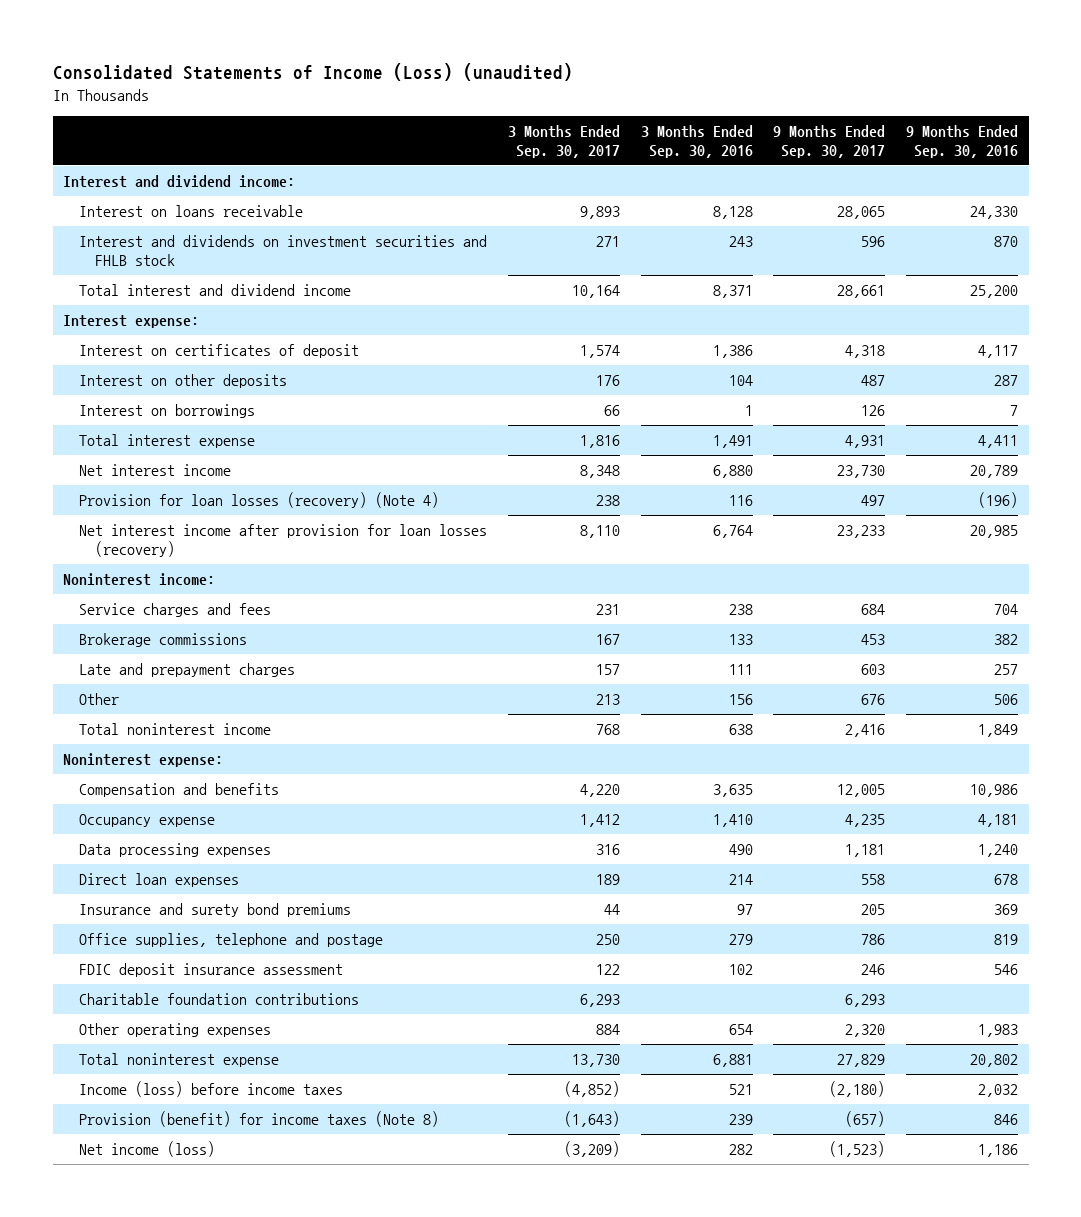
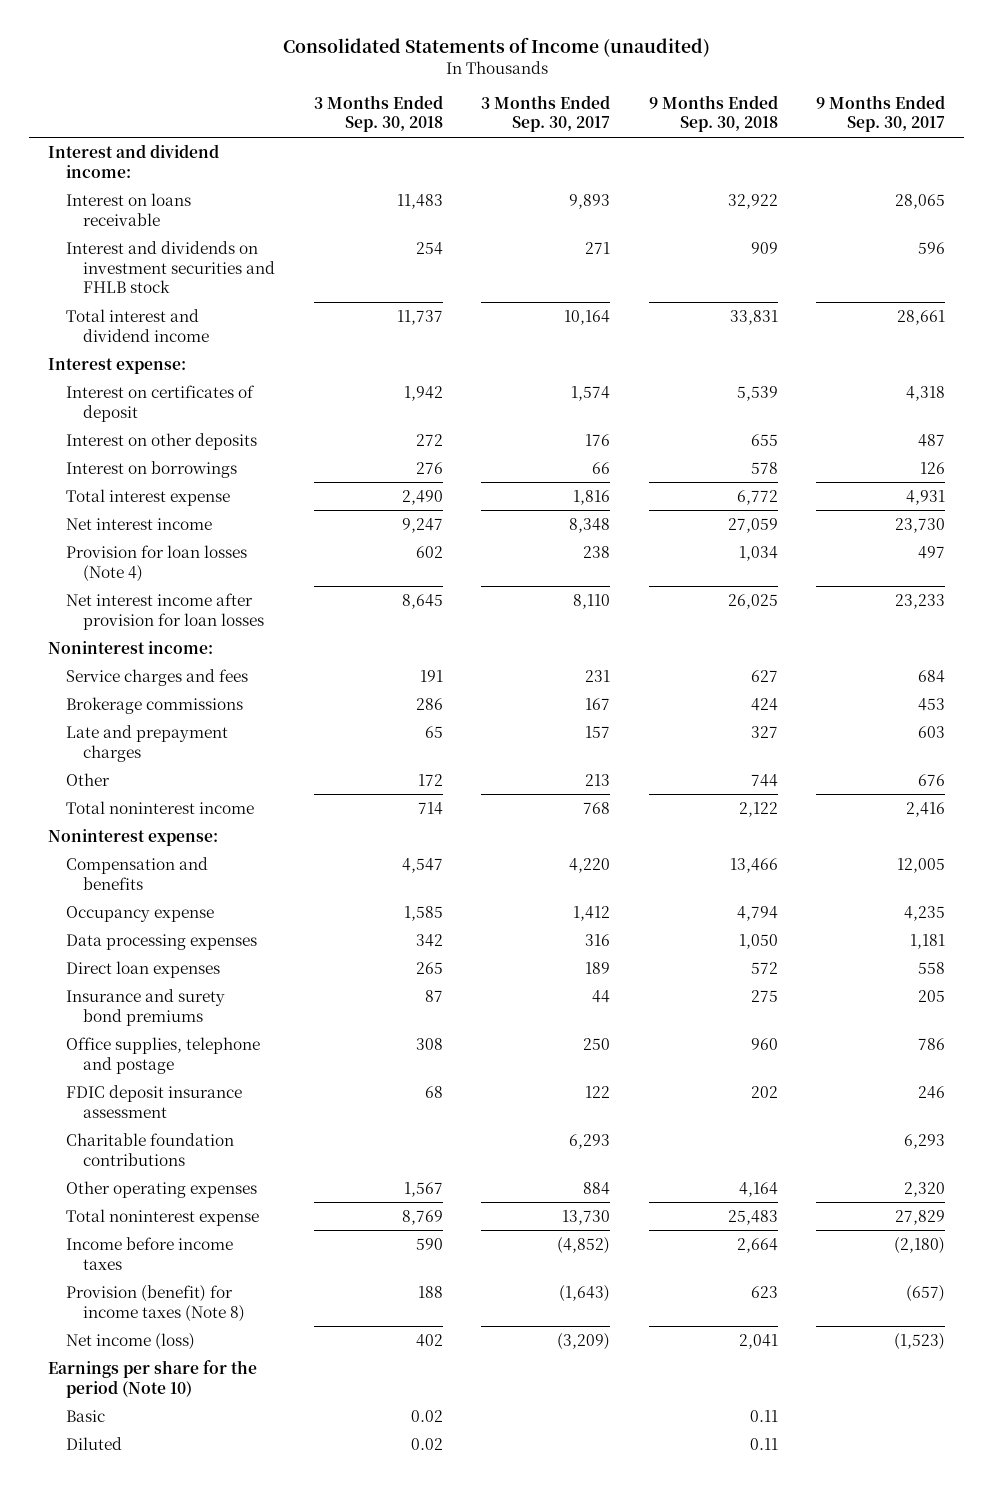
- Consolidated Statements of Income (Loss) (unaudited)
+ Consolidated Statements of Income (unaudited)
- | 3 Months Ended Sep. 30, 2017 | 3 Months Ended Sep. 30, 2016 | 9 Months Ended Sep. 30, 2017 | 9 Months Ended Sep. 30, 2016
+ | 3 Months Ended Sep. 30, 2018 | 3 Months Ended Sep. 30, 2017 | 9 Months Ended Sep. 30, 2018 | 9 Months Ended Sep. 30, 2017
- Provision for loan losses (recovery) (Note 4) | 238 | 116 | 497 | (196)
- Net interest income after provision for loan losses (recovery) | 8,110 | 6,764 | 23,233 | 20,985
+ Provision for loan losses (Note 4) | 602 | 238 | 1,034 | 497
+ Net interest income after provision for loan losses | 8,645 | 8,110 | 26,025 | 23,233
- Income (loss) before income taxes | (4,852) | 521 | (2,180) | 2,032
+ Income before income taxes | 590 | (4,852) | 2,664 | (2,180)
+ Earnings per share for the period (Note 10)
+ Basic | 0.02 | | 0.11 |
+ Diluted | 0.02 | | 0.11 |

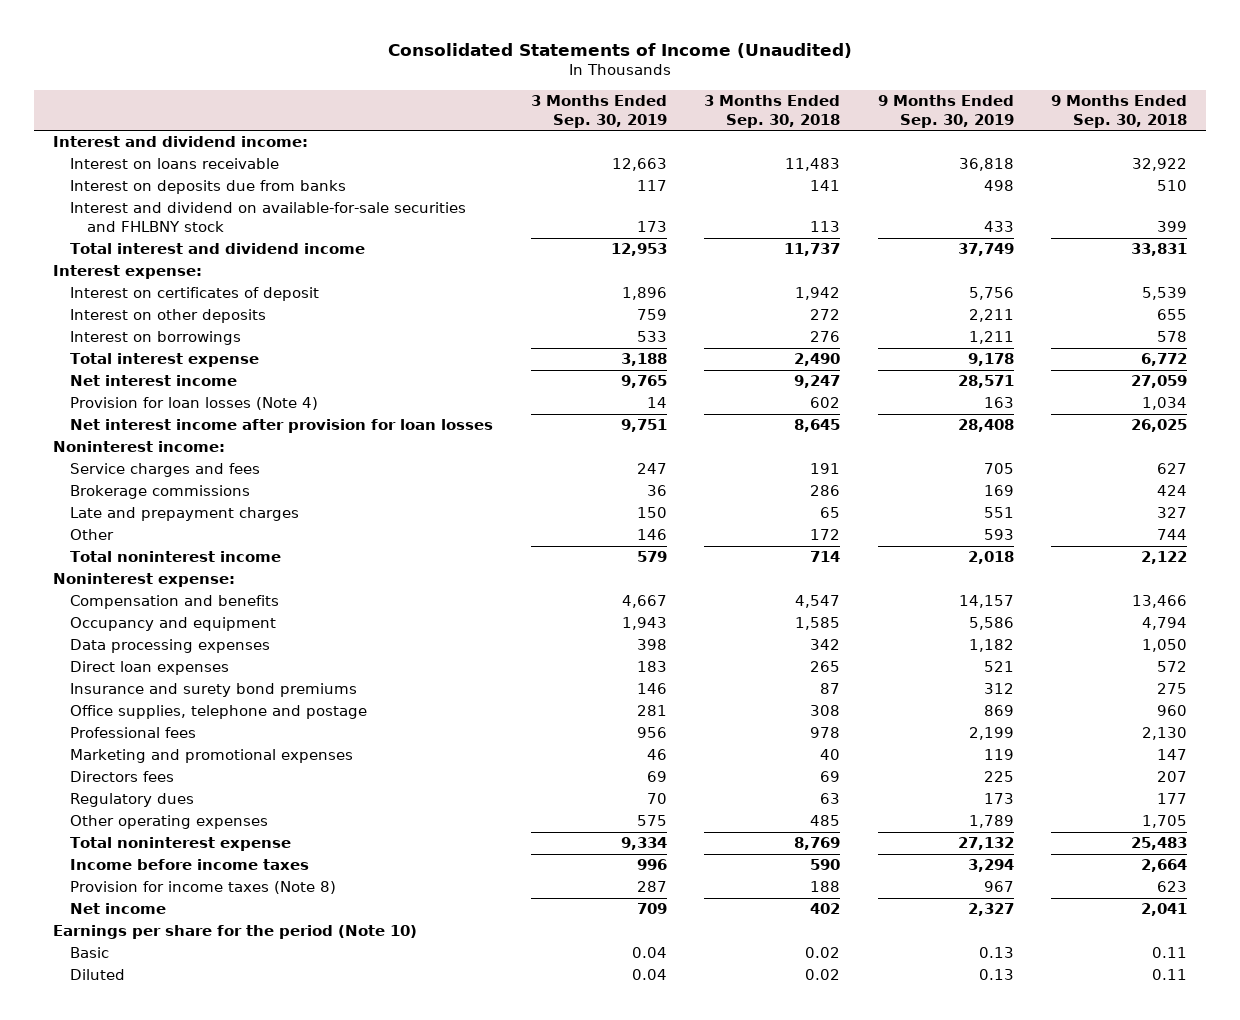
- Consolidated Statements of Income (unaudited)
+ Consolidated Statements of Income (Unaudited)
- | 3 Months Ended Sep. 30, 2018 | 3 Months Ended Sep. 30, 2017 | 9 Months Ended Sep. 30, 2018 | 9 Months Ended Sep. 30, 2017
+ | 3 Months Ended Sep. 30, 2019 | 3 Months Ended Sep. 30, 2018 | 9 Months Ended Sep. 30, 2019 | 9 Months Ended Sep. 30, 2018
- Interest and dividends on investment securities and FHLB stock | 254 | 271 | 909 | 596
+ Interest on deposits due from banks | 117 | 141 | 498 | 510
+ Interest and dividend on available-for-sale securities and FHLBNY stock | 173 | 113 | 433 | 399
- Occupancy expense | 1,585 | 1,412 | 4,794 | 4,235
+ Occupancy and equipment | 1,943 | 1,585 | 5,586 | 4,794
- FDIC deposit insurance assessment | 68 | 122 | 202 | 246
- Charitable foundation contributions | | 6,293 | | 6,293
- Other operating expenses | 1,567 | 884 | 4,164 | 2,320
+ Professional fees | 956 | 978 | 2,199 | 2,130
+ Marketing and promotional expenses | 46 | 40 | 119 | 147
+ Directors fees | 69 | 69 | 225 | 207
+ Regulatory dues | 70 | 63 | 173 | 177
+ Other operating expenses | 575 | 485 | 1,789 | 1,705
- Provision (benefit) for income taxes (Note 8) | 188 | (1,643) | 623 | (657)
- Net income (loss) | 402 | (3,209) | 2,041 | (1,523)
+ Provision for income taxes (Note 8) | 287 | 188 | 967 | 623
+ Net income | 709 | 402 | 2,327 | 2,041

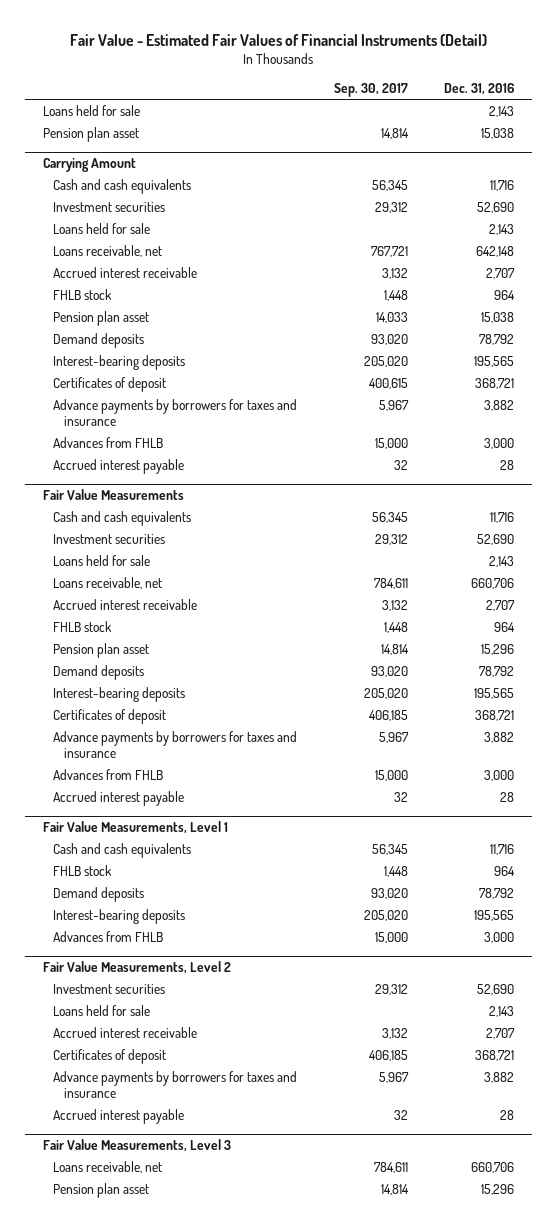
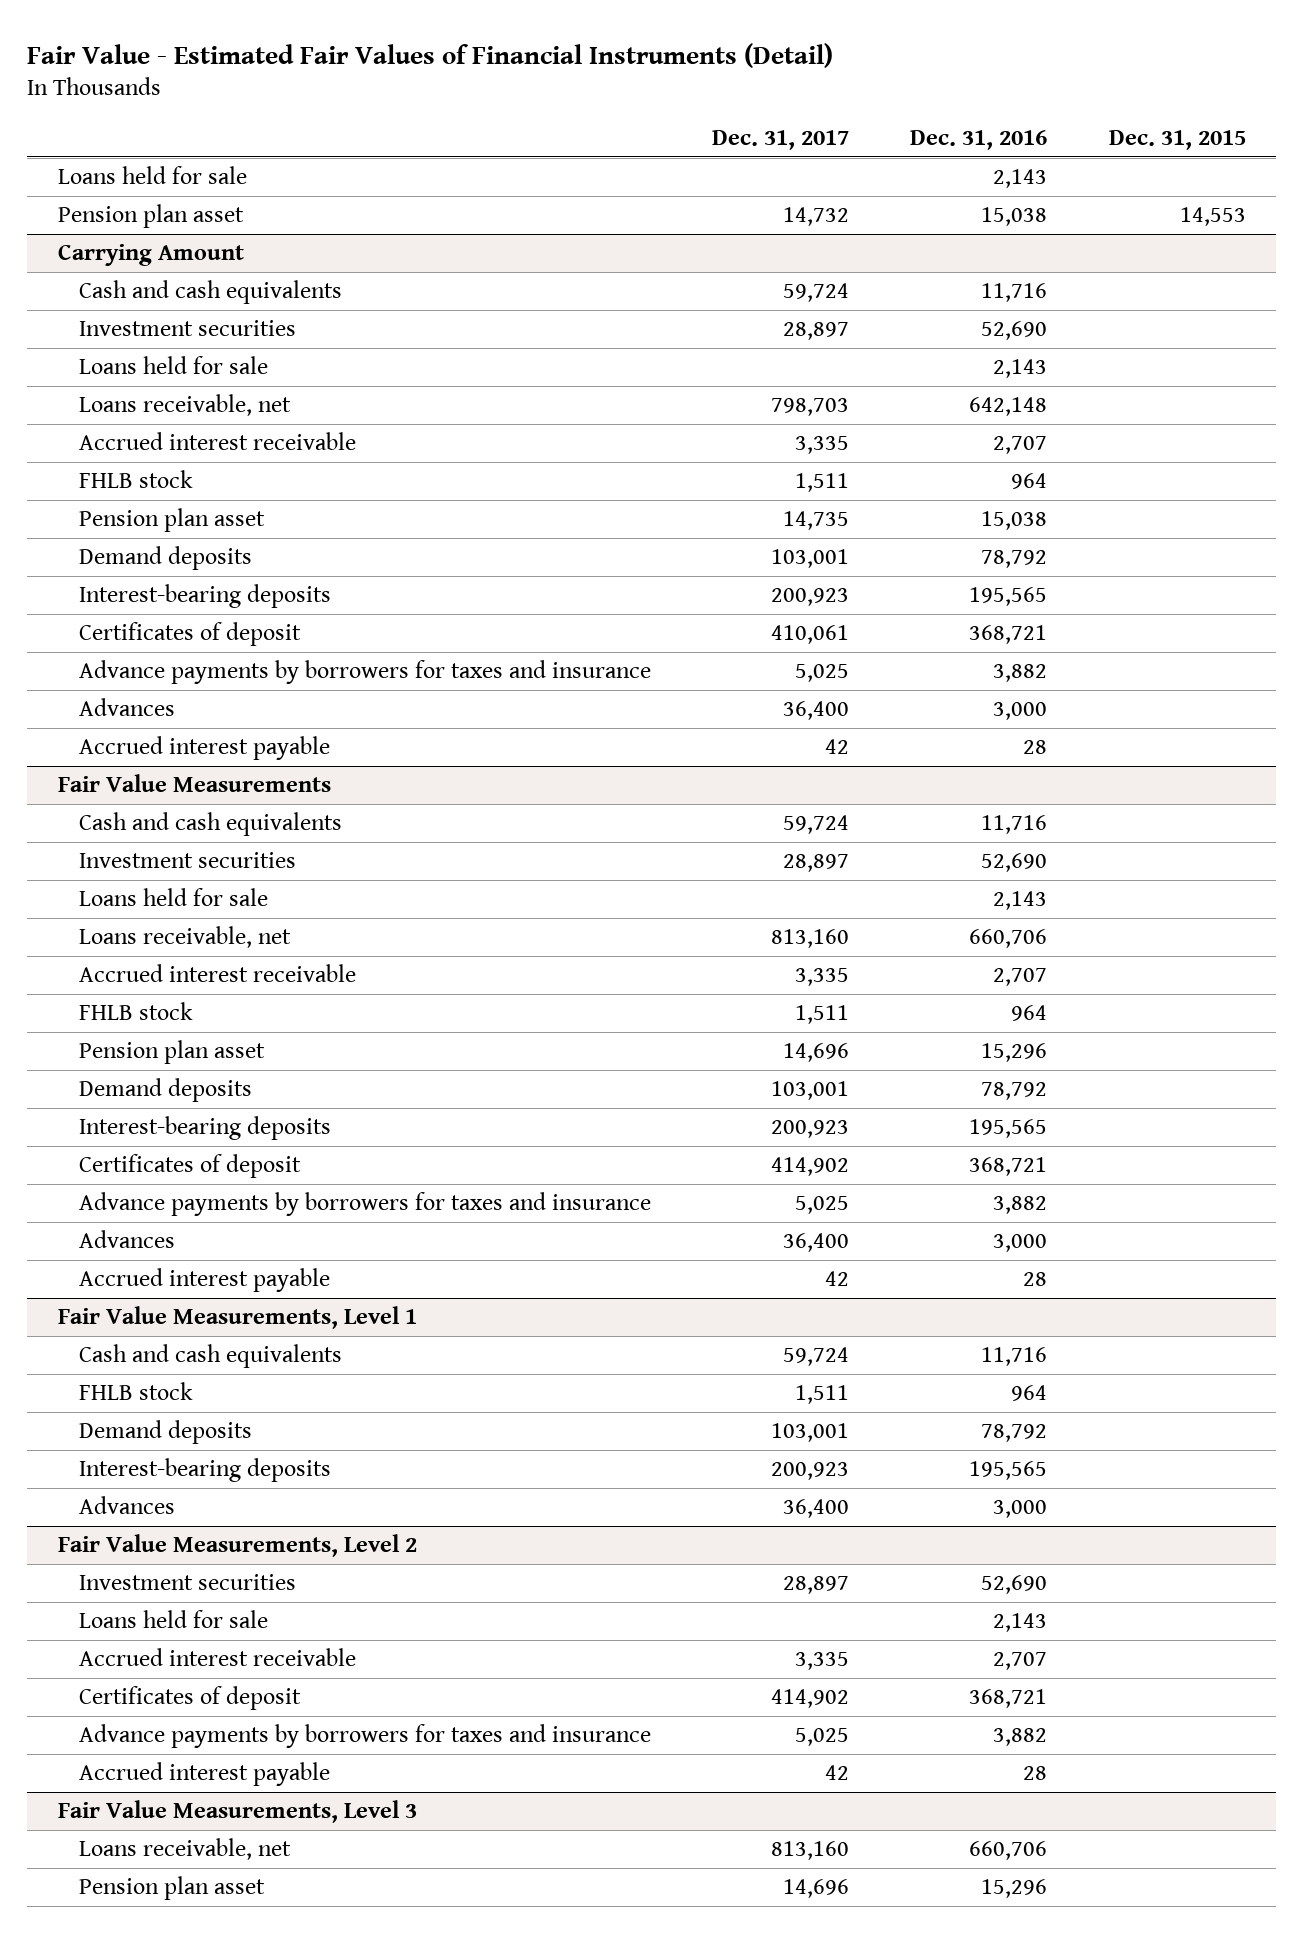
- | Sep. 30, 2017 | Dec. 31, 2016
+ | Dec. 31, 2017 | Dec. 31, 2016 | Dec. 31, 2015
@ Carrying Amount
- Advances from FHLB | 15,000 | 3,000
+ Advances | 36,400 | 3,000 |
@ Fair Value Measurements
- Advances from FHLB | 15,000 | 3,000
+ Advances | 36,400 | 3,000 |
@ Fair Value Measurements, Level 1
- Advances from FHLB | 15,000 | 3,000
+ Advances | 36,400 | 3,000 |

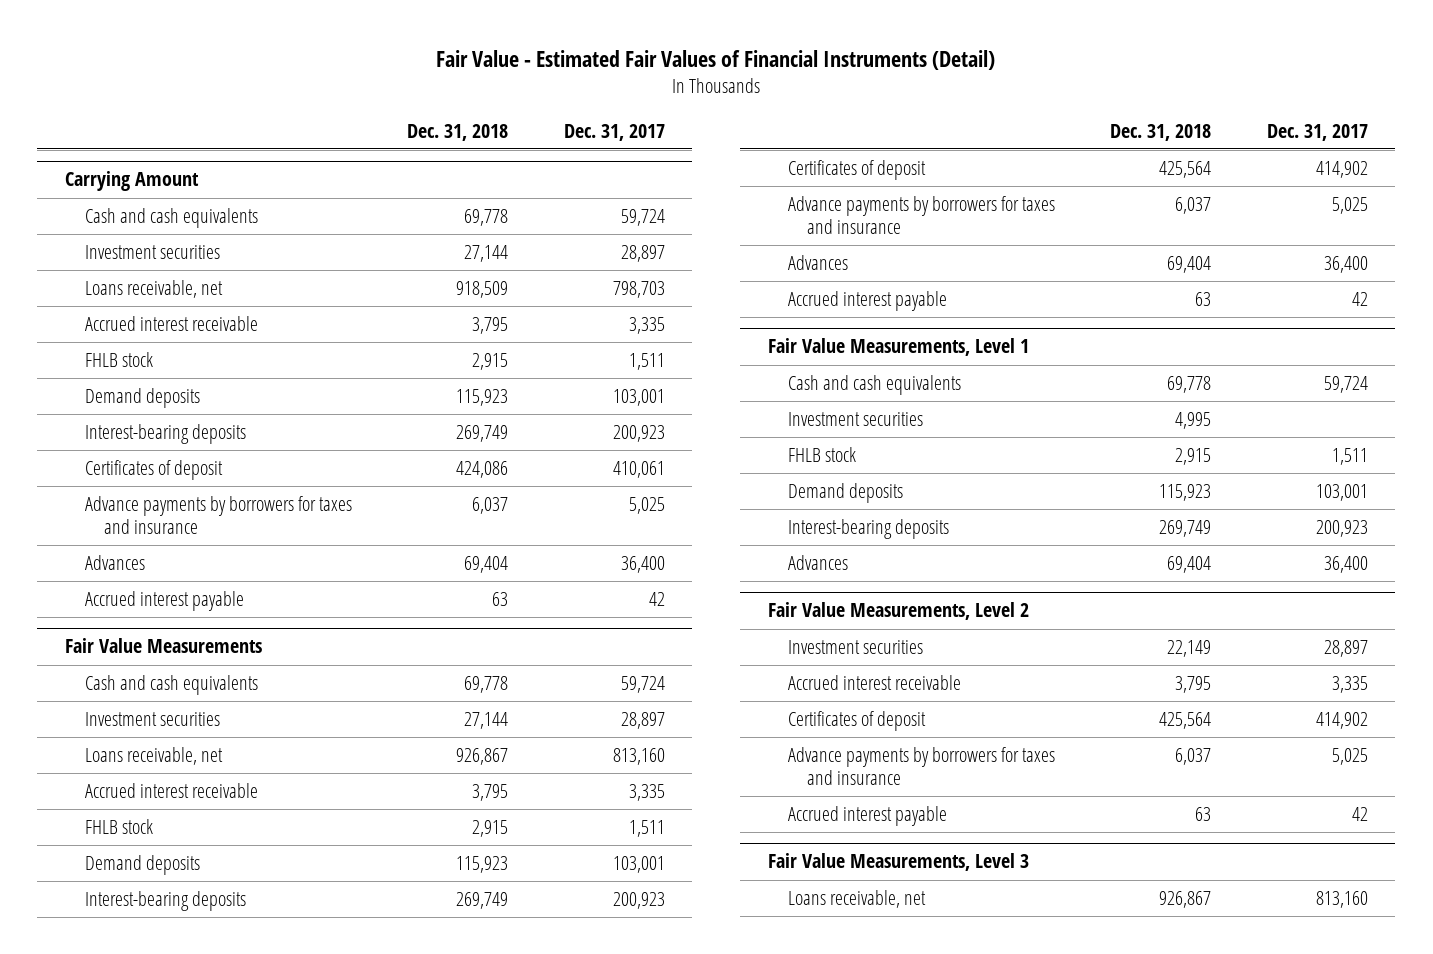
- | Dec. 31, 2017 | Dec. 31, 2016 | Dec. 31, 2015
+ | Dec. 31, 2018 | Dec. 31, 2017
- Loans held for sale | | 2,143 |
- Pension plan asset | 14,732 | 15,038 | 14,553
@ Carrying Amount
- Loans held for sale | | 2,143 |
- Pension plan asset | 14,735 | 15,038 |
@ Fair Value Measurements
- Loans held for sale | | 2,143 |
- Pension plan asset | 14,696 | 15,296 |
@ Fair Value Measurements, Level 1
+ Investment securities | 4,995 |
@ Fair Value Measurements, Level 2
- Loans held for sale | | 2,143 |
@ Fair Value Measurements, Level 3
- Pension plan asset | 14,696 | 15,296 |

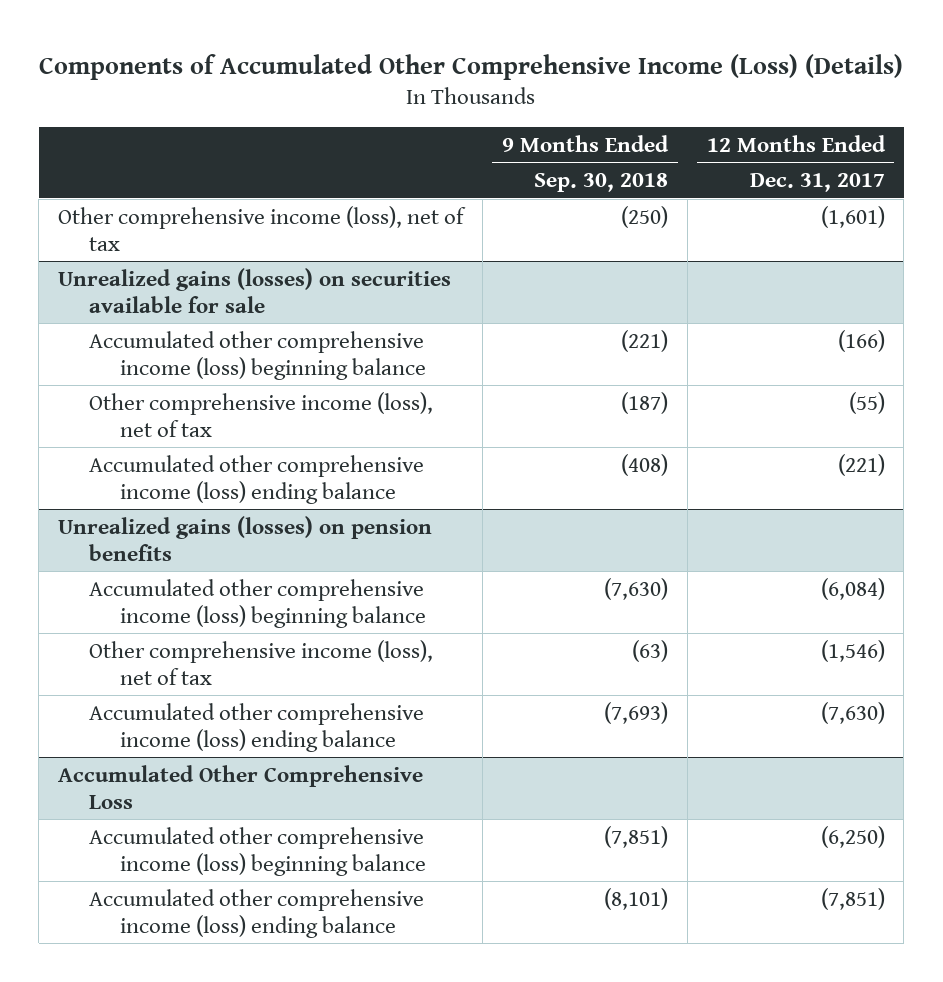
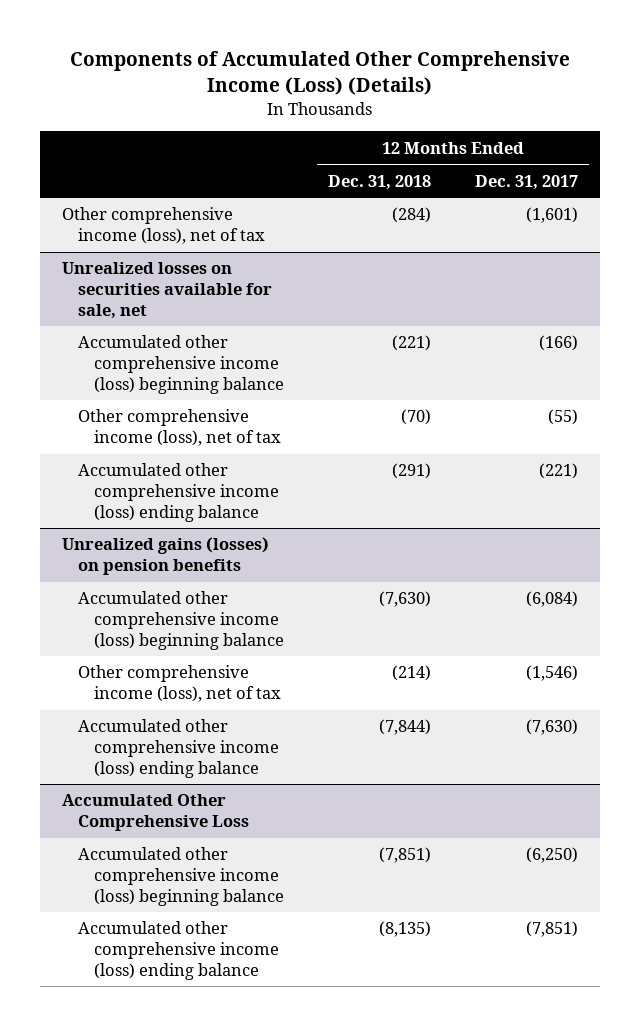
- | 9 Months Ended Sep. 30, 2018 | 12 Months Ended Dec. 31, 2017
+ | 12 Months Ended Dec. 31, 2018 | 12 Months Ended Dec. 31, 2017
- Unrealized gains (losses) on securities available for sale
+ Unrealized losses on securities available for sale, net

